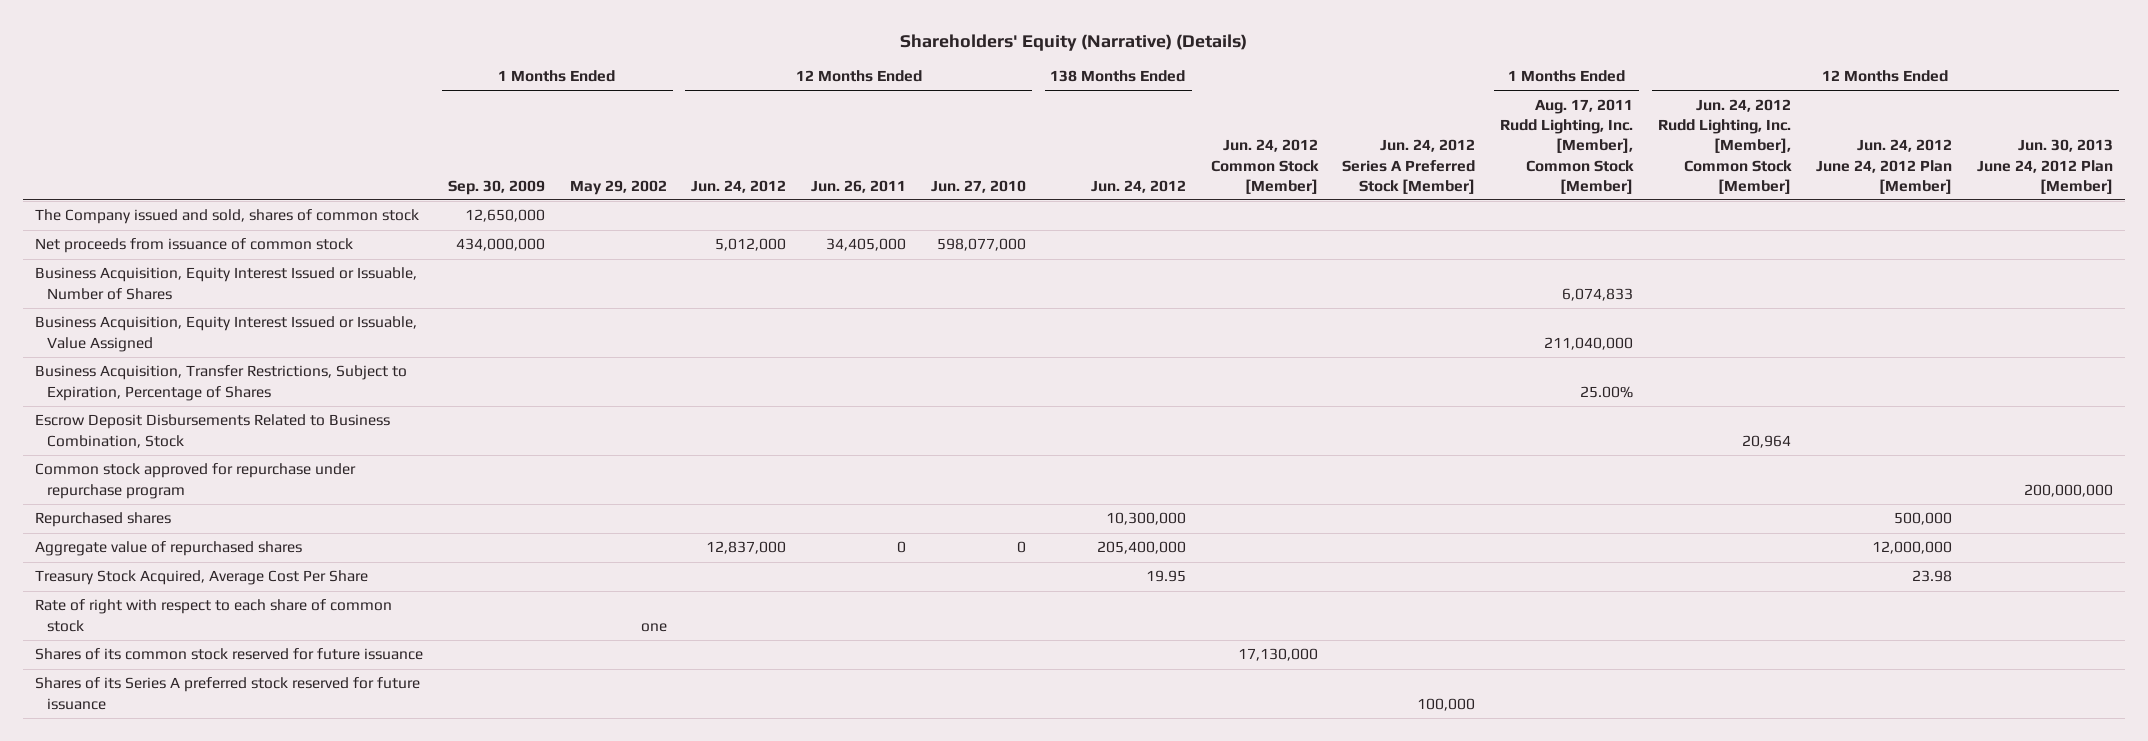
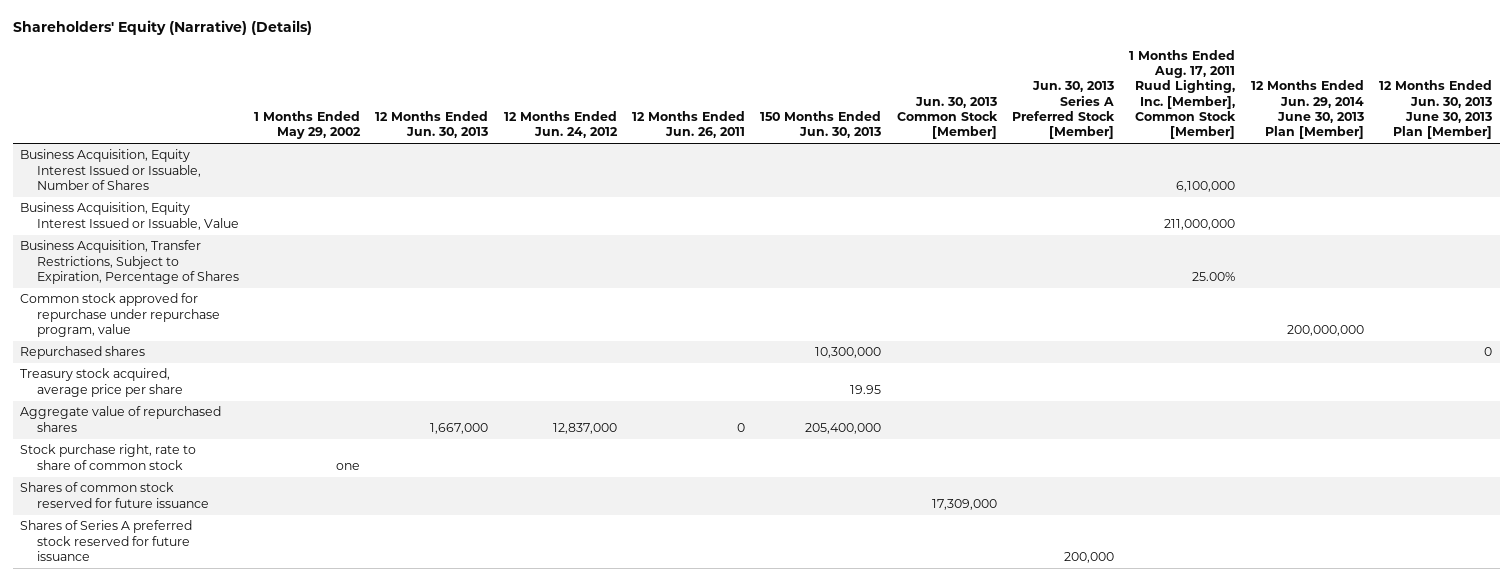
- | 1 Months Ended Sep. 30, 2009 | 1 Months Ended May 29, 2002 | 12 Months Ended Jun. 24, 2012 | 12 Months Ended Jun. 26, 2011 | 12 Months Ended Jun. 27, 2010 | 138 Months Ended Jun. 24, 2012 | Jun. 24, 2012 Common Stock [Member] | Jun. 24, 2012 Series A Preferred Stock [Member] | 1 Months Ended Aug. 17, 2011 Rudd Lighting, Inc. [Member], Common Stock [Member] | 12 Months Ended Jun. 24, 2012 Rudd Lighting, Inc. [Member], Common Stock [Member] | 12 Months Ended Jun. 24, 2012 June 24, 2012 Plan [Member] | 12 Months Ended Jun. 30, 2013 June 24, 2012 Plan [Member]
+ | 1 Months Ended May 29, 2002 | 12 Months Ended Jun. 30, 2013 | 12 Months Ended Jun. 24, 2012 | 12 Months Ended Jun. 26, 2011 | 150 Months Ended Jun. 30, 2013 | Jun. 30, 2013 Common Stock [Member] | Jun. 30, 2013 Series A Preferred Stock [Member] | 1 Months Ended Aug. 17, 2011 Ruud Lighting, Inc. [Member], Common Stock [Member] | 12 Months Ended Jun. 29, 2014 June 30, 2013 Plan [Member] | 12 Months Ended Jun. 30, 2013 June 30, 2013 Plan [Member]
- The Company issued and sold, shares of common stock | 12,650,000 | | | | | | | | | | |
- Net proceeds from issuance of common stock | 434,000,000 | | 5,012,000 | 34,405,000 | 598,077,000 | | | | | | |
- Business Acquisition, Equity Interest Issued or Issuable, Value Assigned | | | | | | | | | 211,040,000 | | |
+ Business Acquisition, Equity Interest Issued or Issuable, Value | | | | | | | | 211,000,000 | |
- Escrow Deposit Disbursements Related to Business Combination, Stock | | | | | | | | | | 20,964 | |
- Common stock approved for repurchase under repurchase program | | | | | | | | | | | | 200,000,000
+ Common stock approved for repurchase under repurchase program, value | | | | | | | | | 200,000,000 |
+ Treasury stock acquired, average price per share | | | | | 19.95 | | | | |
- Treasury Stock Acquired, Average Cost Per Share | | | | | | 19.95 | | | | | 23.98 |
- Rate of right with respect to each share of common stock | | one | | | | | | | | | |
- Shares of its common stock reserved for future issuance | | | | | | | 17,130,000 | | | | |
- Shares of its Series A preferred stock reserved for future issuance | | | | | | | | 100,000 | | | |
+ Stock purchase right, rate to share of common stock | one | | | | | | | | |
+ Shares of common stock reserved for future issuance | | | | | | 17,309,000 | | | |
+ Shares of Series A preferred stock reserved for future issuance | | | | | | | 200,000 | | |

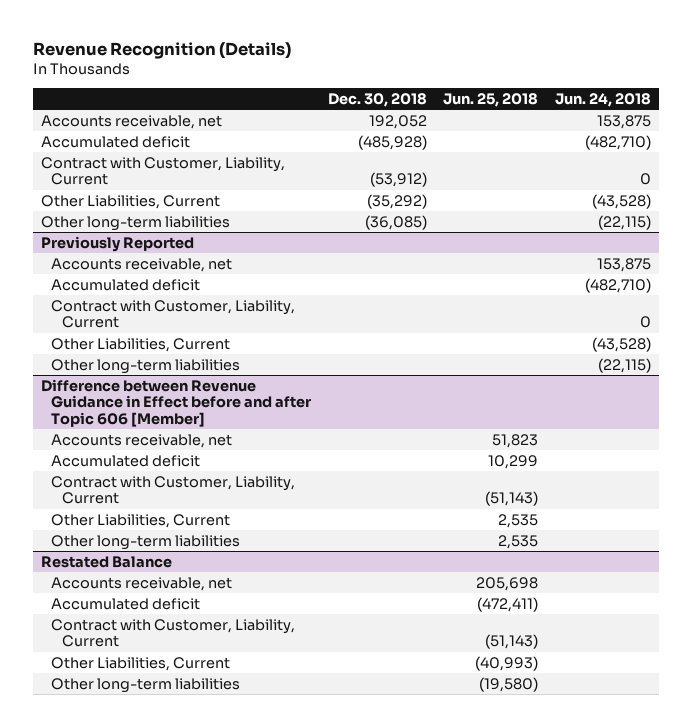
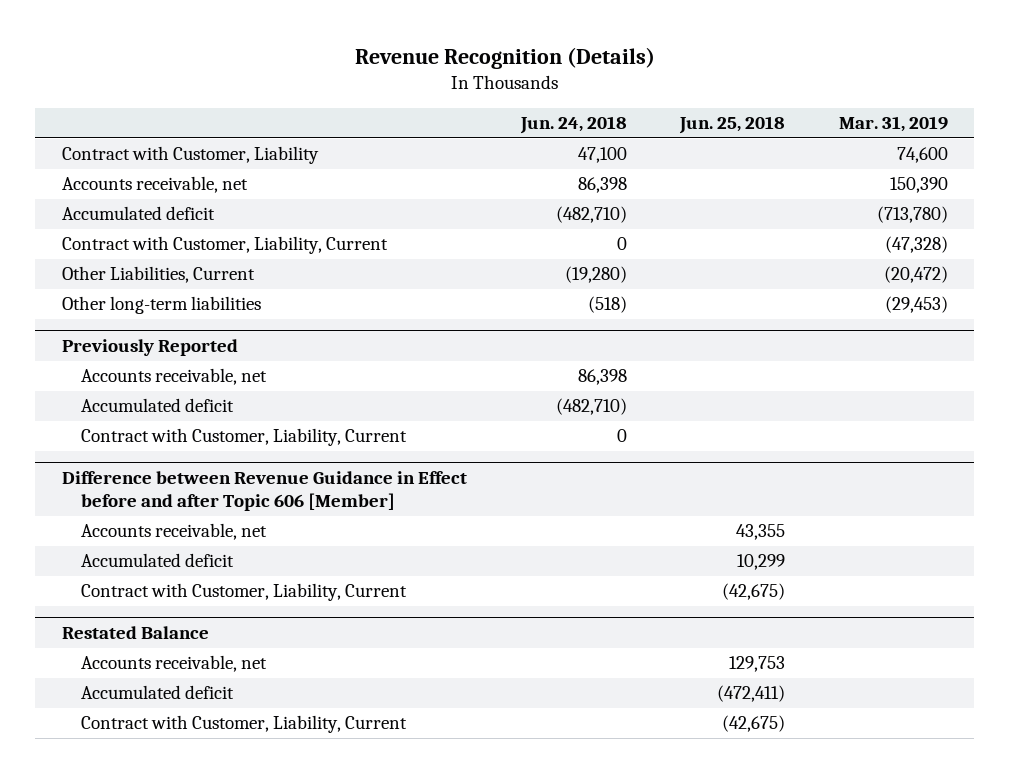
- | Dec. 30, 2018 | Jun. 25, 2018 | Jun. 24, 2018
+ | Jun. 24, 2018 | Jun. 25, 2018 | Mar. 31, 2019
- Accounts receivable, net | 192,052 | | 153,875
+ Contract with Customer, Liability | 47,100 | | 74,600
+ Accounts receivable, net | 86,398 | | 150,390
- Other Liabilities, Current | (35,292) | | (43,528)
- Other long-term liabilities | (36,085) | | (22,115)
+ Other Liabilities, Current | (19,280) | | (20,472)
+ Other long-term liabilities | (518) | | (29,453)
@ Previously Reported
- Accounts receivable, net | | | 153,875
+ Accounts receivable, net | 86,398 | |
- Other Liabilities, Current | | | (43,528)
- Other long-term liabilities | | | (22,115)
@ Difference between Revenue Guidance in Effect before and after Topic 606 [Member]
- Accounts receivable, net | | 51,823 |
+ Accounts receivable, net | | 43,355 |
- Contract with Customer, Liability, Current | | (51,143) |
- Other Liabilities, Current | | 2,535 |
- Other long-term liabilities | | 2,535 |
+ Contract with Customer, Liability, Current | | (42,675) |
@ Restated Balance
- Accounts receivable, net | | 205,698 |
+ Accounts receivable, net | | 129,753 |
- Contract with Customer, Liability, Current | | (51,143) |
- Other Liabilities, Current | | (40,993) |
- Other long-term liabilities | | (19,580) |
+ Contract with Customer, Liability, Current | | (42,675) |

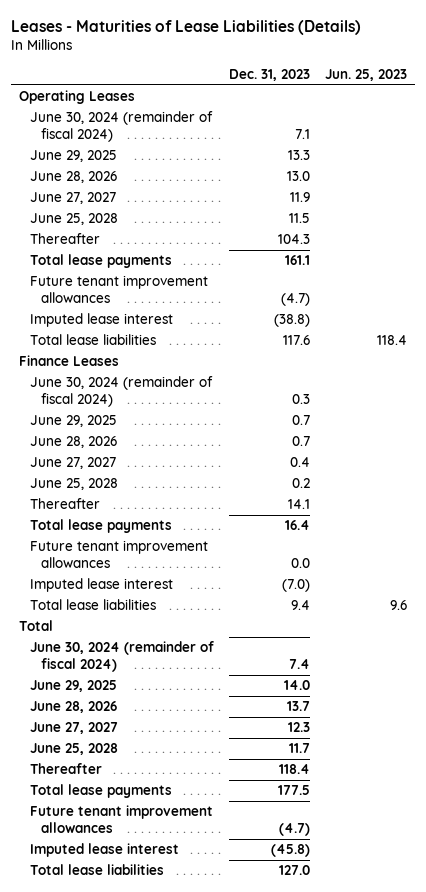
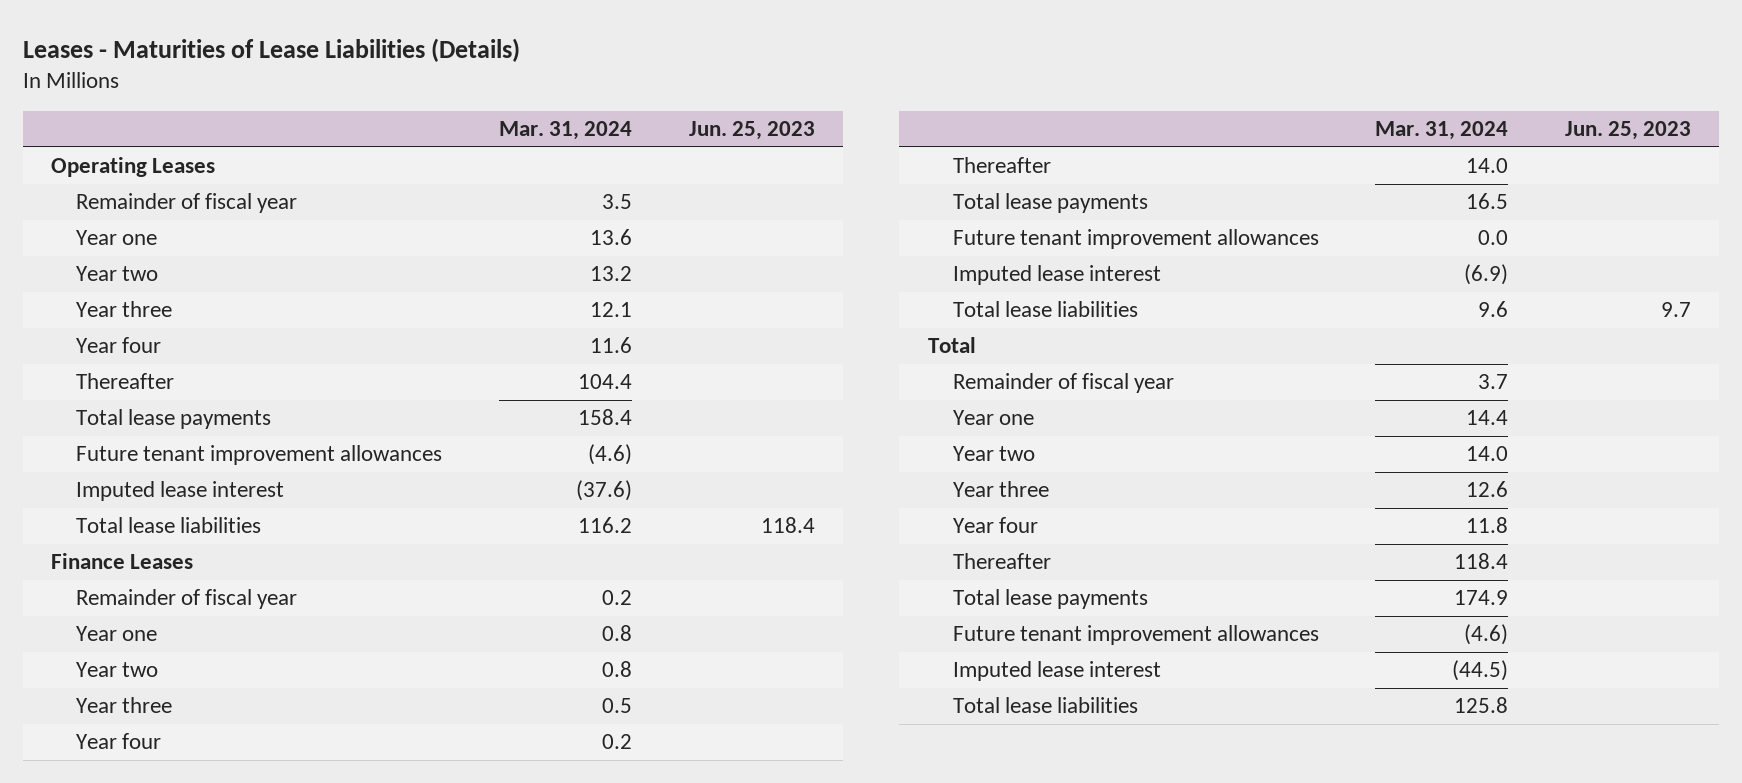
- | Dec. 31, 2023 | Jun. 25, 2023
+ | Mar. 31, 2024 | Jun. 25, 2023
- June 30, 2024 (remainder of fiscal 2024) | 7.1 |
- June 29, 2025 | 13.3 |
- June 28, 2026 | 13.0 |
- June 27, 2027 | 11.9 |
- June 25, 2028 | 11.5 |
+ Remainder of fiscal year | 3.5 |
+ Year one | 13.6 |
+ Year two | 13.2 |
+ Year three | 12.1 |
+ Year four | 11.6 |
- June 30, 2024 (remainder of fiscal 2024) | 0.3 |
- June 29, 2025 | 0.7 |
- June 28, 2026 | 0.7 |
- June 27, 2027 | 0.4 |
- June 25, 2028 | 0.2 |
+ Remainder of fiscal year | 0.2 |
+ Year one | 0.8 |
+ Year two | 0.8 |
+ Year three | 0.5 |
+ Year four | 0.2 |
- Total lease liabilities | 9.4 | 9.6
+ Total lease liabilities | 9.6 | 9.7
- June 30, 2024 (remainder of fiscal 2024) | 7.4 |
- June 29, 2025 | 14.0 |
- June 28, 2026 | 13.7 |
- June 27, 2027 | 12.3 |
- June 25, 2028 | 11.7 |
+ Remainder of fiscal year | 3.7 |
+ Year one | 14.4 |
+ Year two | 14.0 |
+ Year three | 12.6 |
+ Year four | 11.8 |

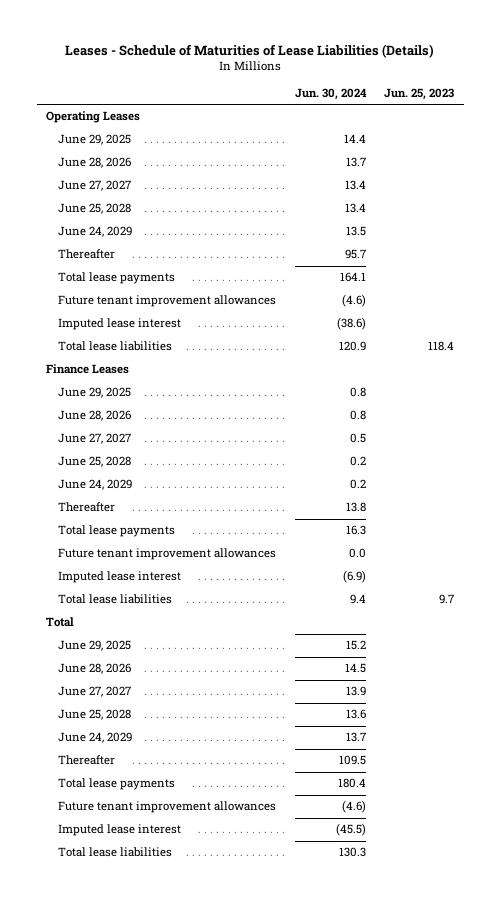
- Leases - Maturities of Lease Liabilities (Details)
+ Leases - Schedule of Maturities of Lease Liabilities (Details)
- | Mar. 31, 2024 | Jun. 25, 2023
+ | Jun. 30, 2024 | Jun. 25, 2023
- Remainder of fiscal year | 3.5 |
- Year one | 13.6 |
- Year two | 13.2 |
- Year three | 12.1 |
- Year four | 11.6 |
+ June 29, 2025 | 14.4 |
+ June 28, 2026 | 13.7 |
+ June 27, 2027 | 13.4 |
+ June 25, 2028 | 13.4 |
+ June 24, 2029 | 13.5 |
- Remainder of fiscal year | 0.2 |
- Year one | 0.8 |
- Year two | 0.8 |
- Year three | 0.5 |
- Year four | 0.2 |
+ June 29, 2025 | 0.8 |
+ June 28, 2026 | 0.8 |
+ June 27, 2027 | 0.5 |
+ June 25, 2028 | 0.2 |
+ June 24, 2029 | 0.2 |
- Remainder of fiscal year | 3.7 |
- Year one | 14.4 |
- Year two | 14.0 |
- Year three | 12.6 |
- Year four | 11.8 |
+ June 29, 2025 | 15.2 |
+ June 28, 2026 | 14.5 |
+ June 27, 2027 | 13.9 |
+ June 25, 2028 | 13.6 |
+ June 24, 2029 | 13.7 |

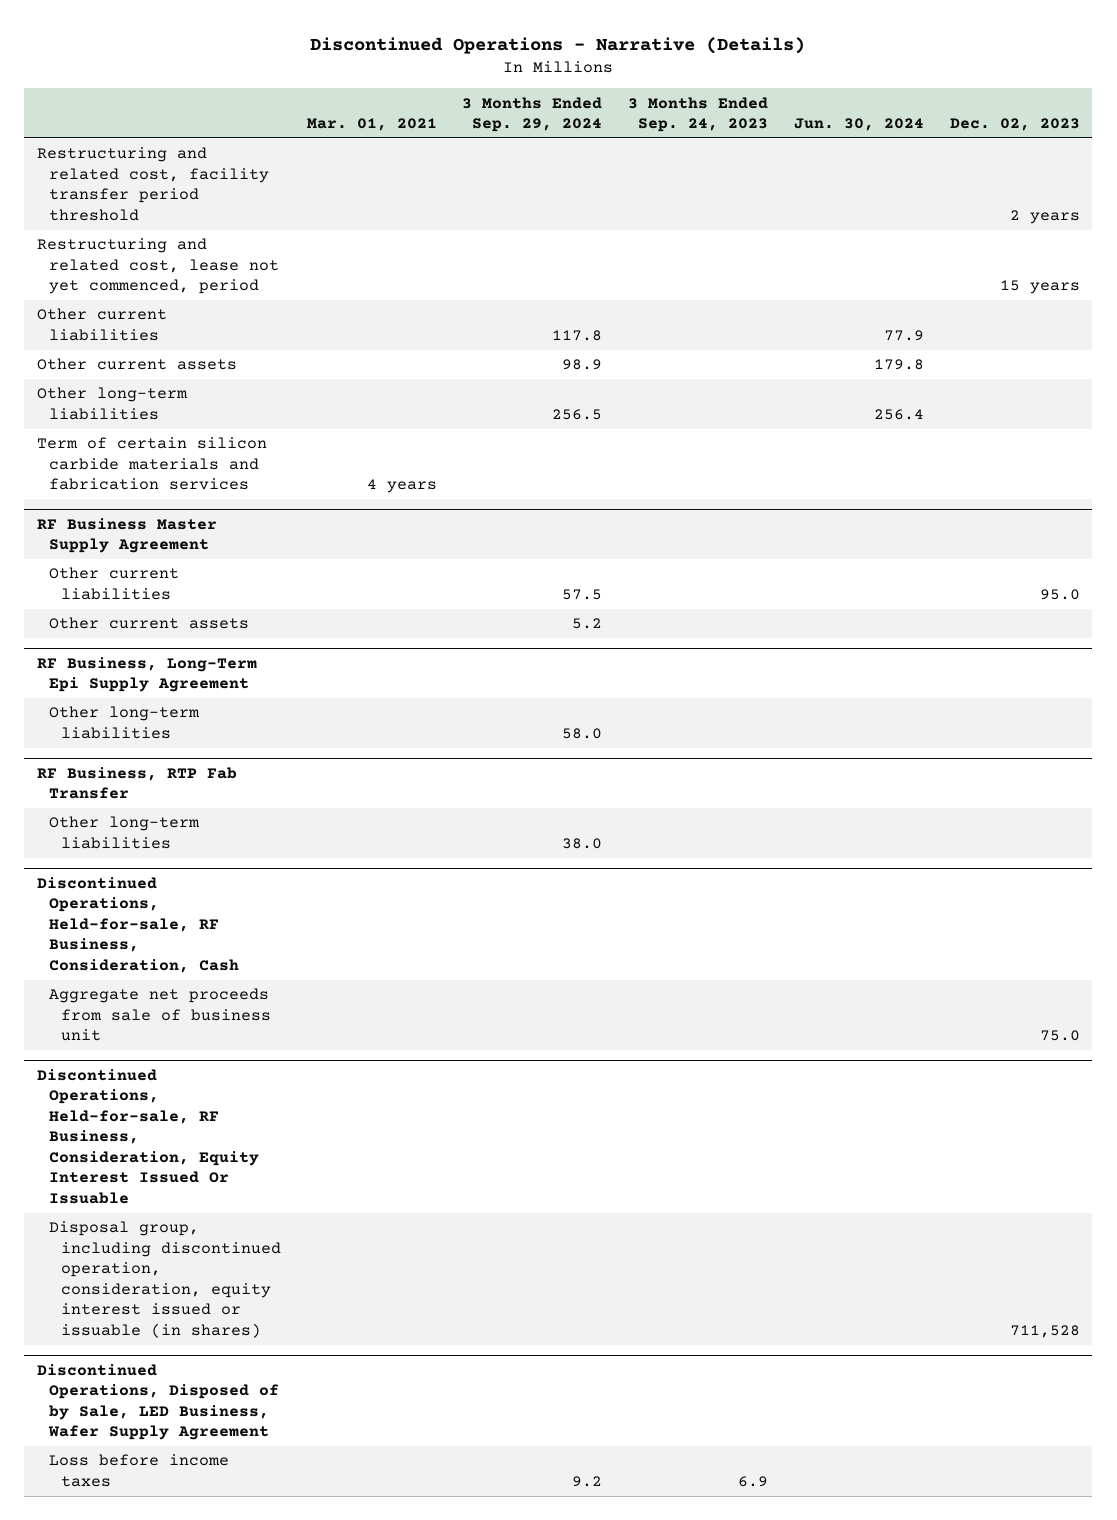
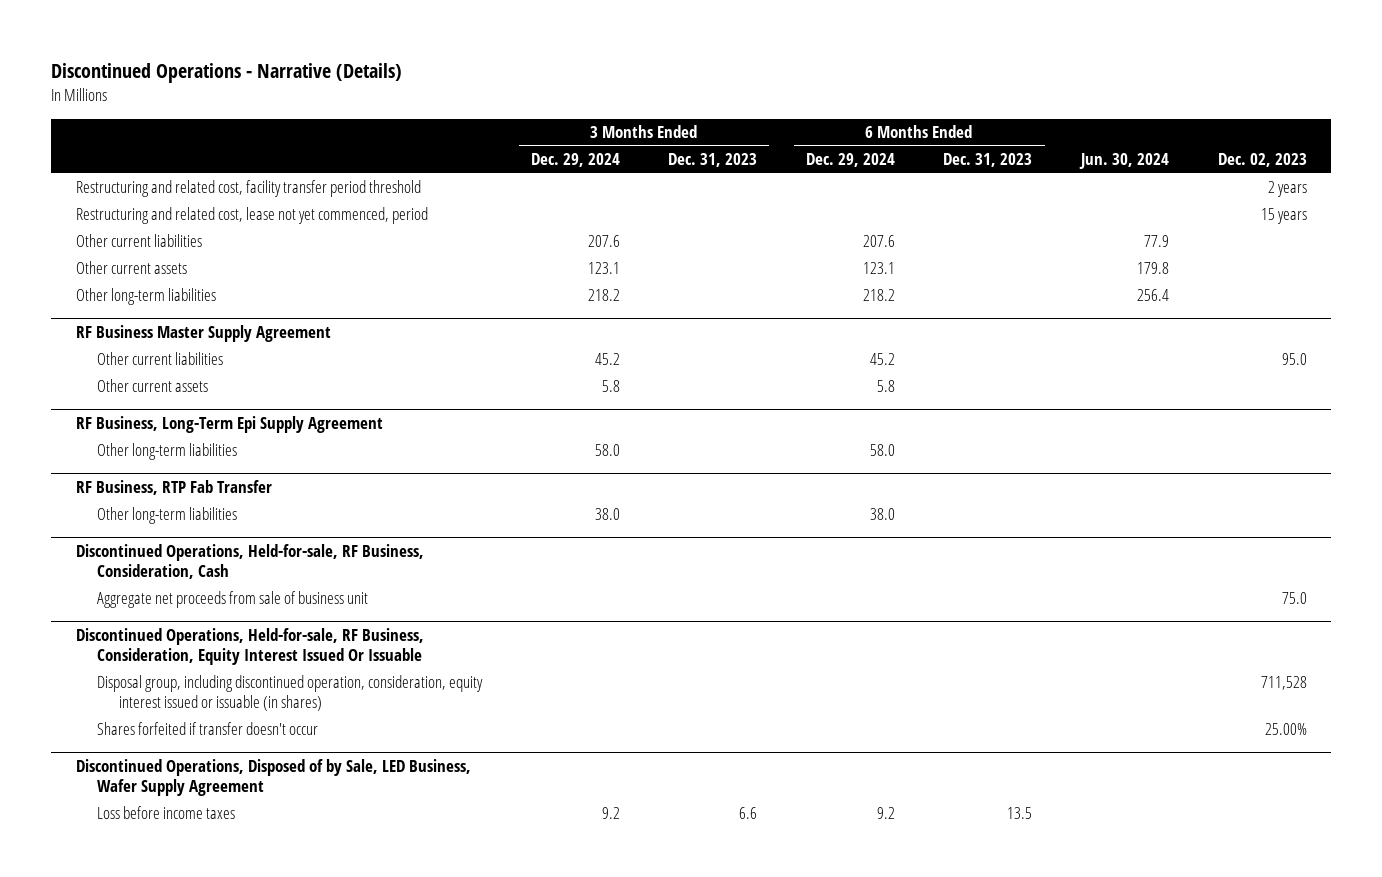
- | Mar. 01, 2021 | 3 Months Ended Sep. 29, 2024 | 3 Months Ended Sep. 24, 2023 | Jun. 30, 2024 | Dec. 02, 2023
+ | 3 Months Ended Dec. 29, 2024 | 3 Months Ended Dec. 31, 2023 | 6 Months Ended Dec. 29, 2024 | 6 Months Ended Dec. 31, 2023 | Jun. 30, 2024 | Dec. 02, 2023
- Term of certain silicon carbide materials and fabrication services | 4 years | | | |
@ Discontinued Operations, Held-for-sale, RF Business, Consideration, Equity Interest Issued Or Issuable
+ Shares forfeited if transfer doesn't occur | | | | | | 25.00%

